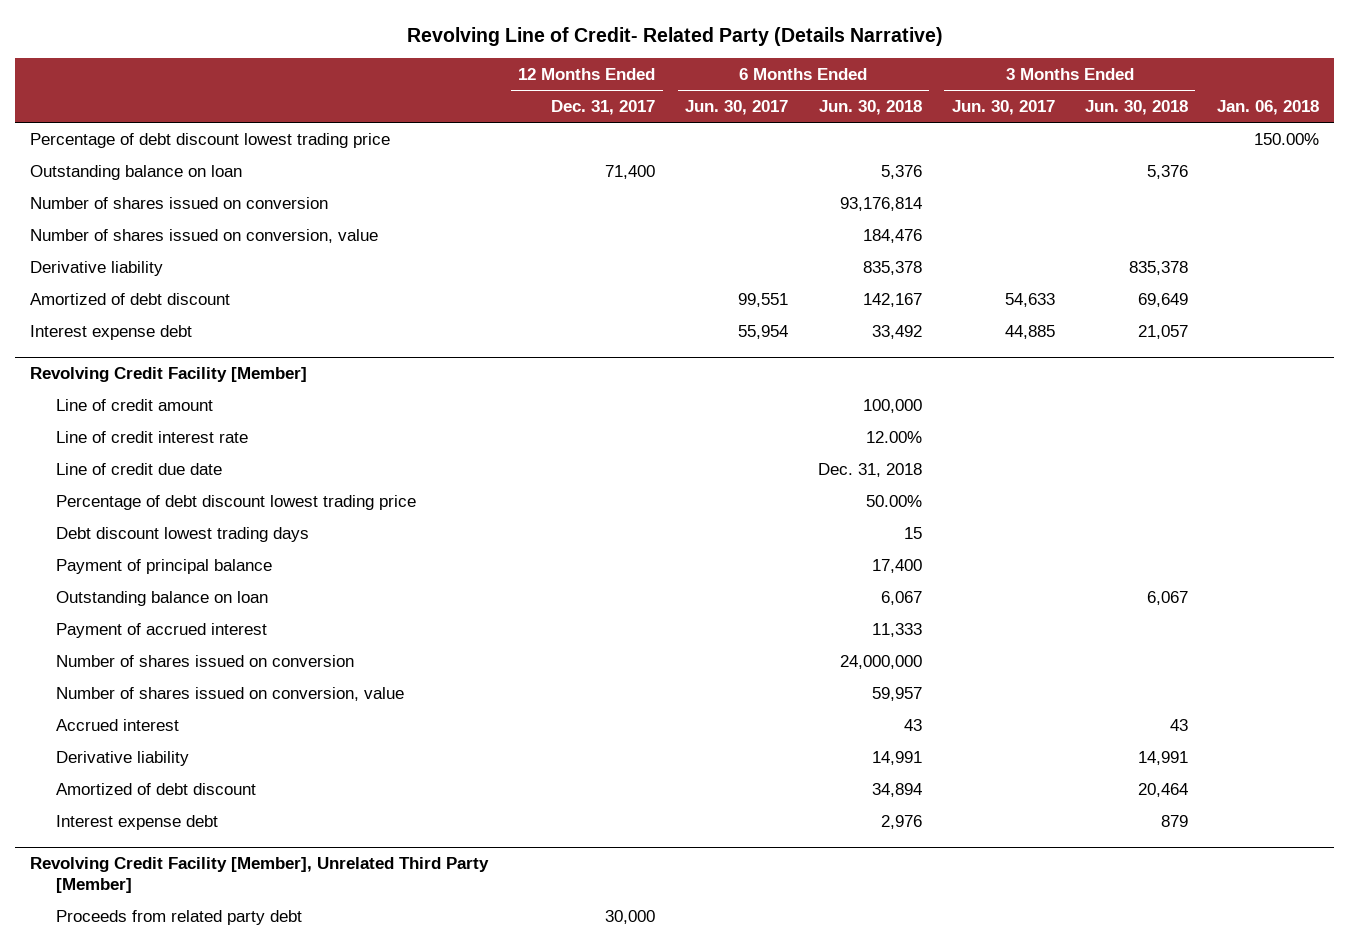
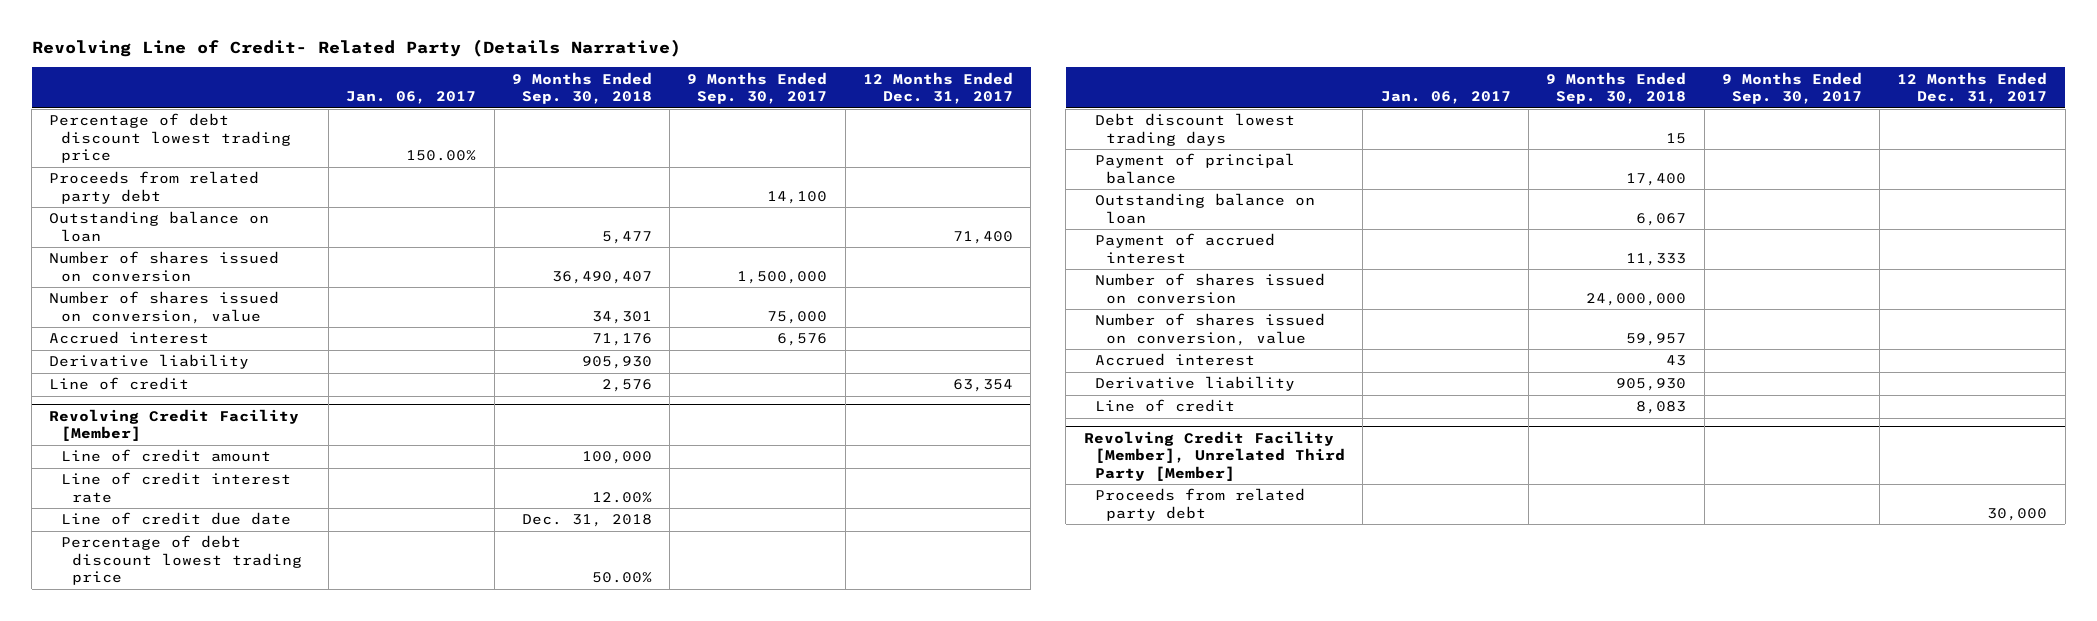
- | 12 Months Ended Dec. 31, 2017 | 6 Months Ended Jun. 30, 2017 | 6 Months Ended Jun. 30, 2018 | 3 Months Ended Jun. 30, 2017 | 3 Months Ended Jun. 30, 2018 | Jan. 06, 2018
+ | Jan. 06, 2017 | 9 Months Ended Sep. 30, 2018 | 9 Months Ended Sep. 30, 2017 | 12 Months Ended Dec. 31, 2017
+ Proceeds from related party debt | | | 14,100 |
+ Accrued interest | | 71,176 | 6,576 |
- Amortized of debt discount | | 99,551 | 142,167 | 54,633 | 69,649 |
- Interest expense debt | | 55,954 | 33,492 | 44,885 | 21,057 |
+ Line of credit | | 2,576 | | 63,354
@ Revolving Credit Facility [Member]
- Amortized of debt discount | | | 34,894 | | 20,464 |
- Interest expense debt | | | 2,976 | | 879 |
+ Line of credit | | 8,083 | |

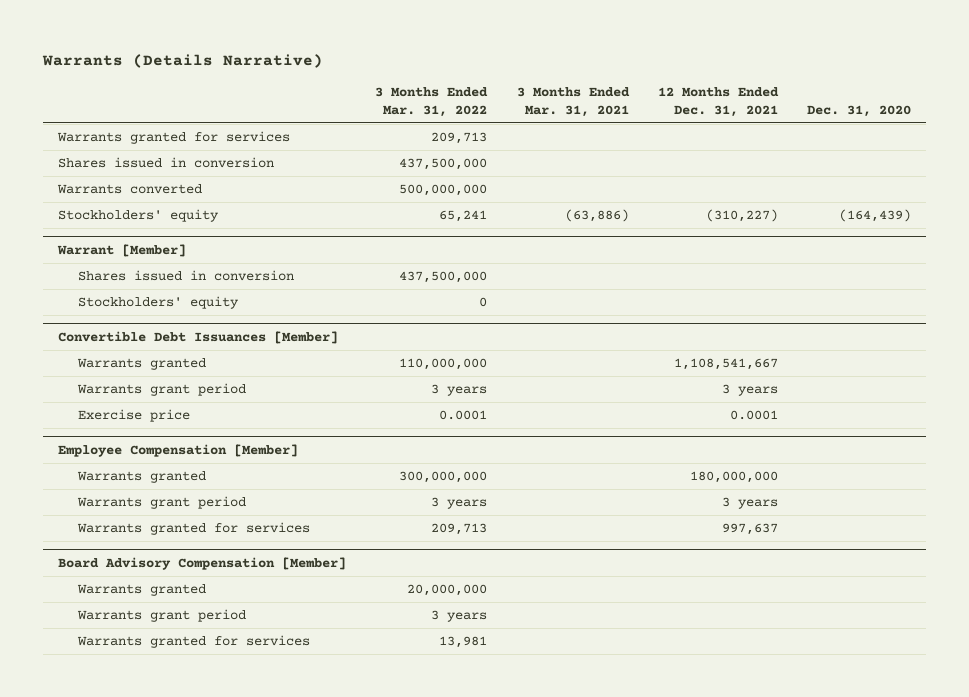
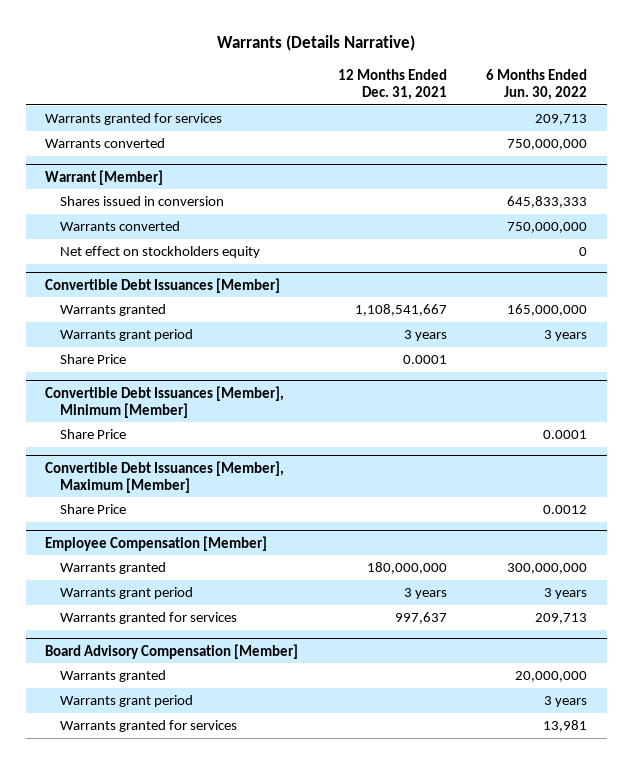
- | 3 Months Ended Mar. 31, 2022 | 3 Months Ended Mar. 31, 2021 | 12 Months Ended Dec. 31, 2021 | Dec. 31, 2020
+ | 12 Months Ended Dec. 31, 2021 | 6 Months Ended Jun. 30, 2022
- Shares issued in conversion | 437,500,000 | | |
- Stockholders' equity | 65,241 | (63,886) | (310,227) | (164,439)
@ Warrant [Member]
- Stockholders' equity | 0 | | |
+ Warrants converted | | 750,000,000
+ Net effect on stockholders equity | | 0
@ Convertible Debt Issuances [Member]
- Exercise price | 0.0001 | | 0.0001 |
+ Share Price | 0.0001 |
+ Convertible Debt Issuances [Member], Minimum [Member]
+ Share Price | | 0.0001
+ Convertible Debt Issuances [Member], Maximum [Member]
+ Share Price | | 0.0012

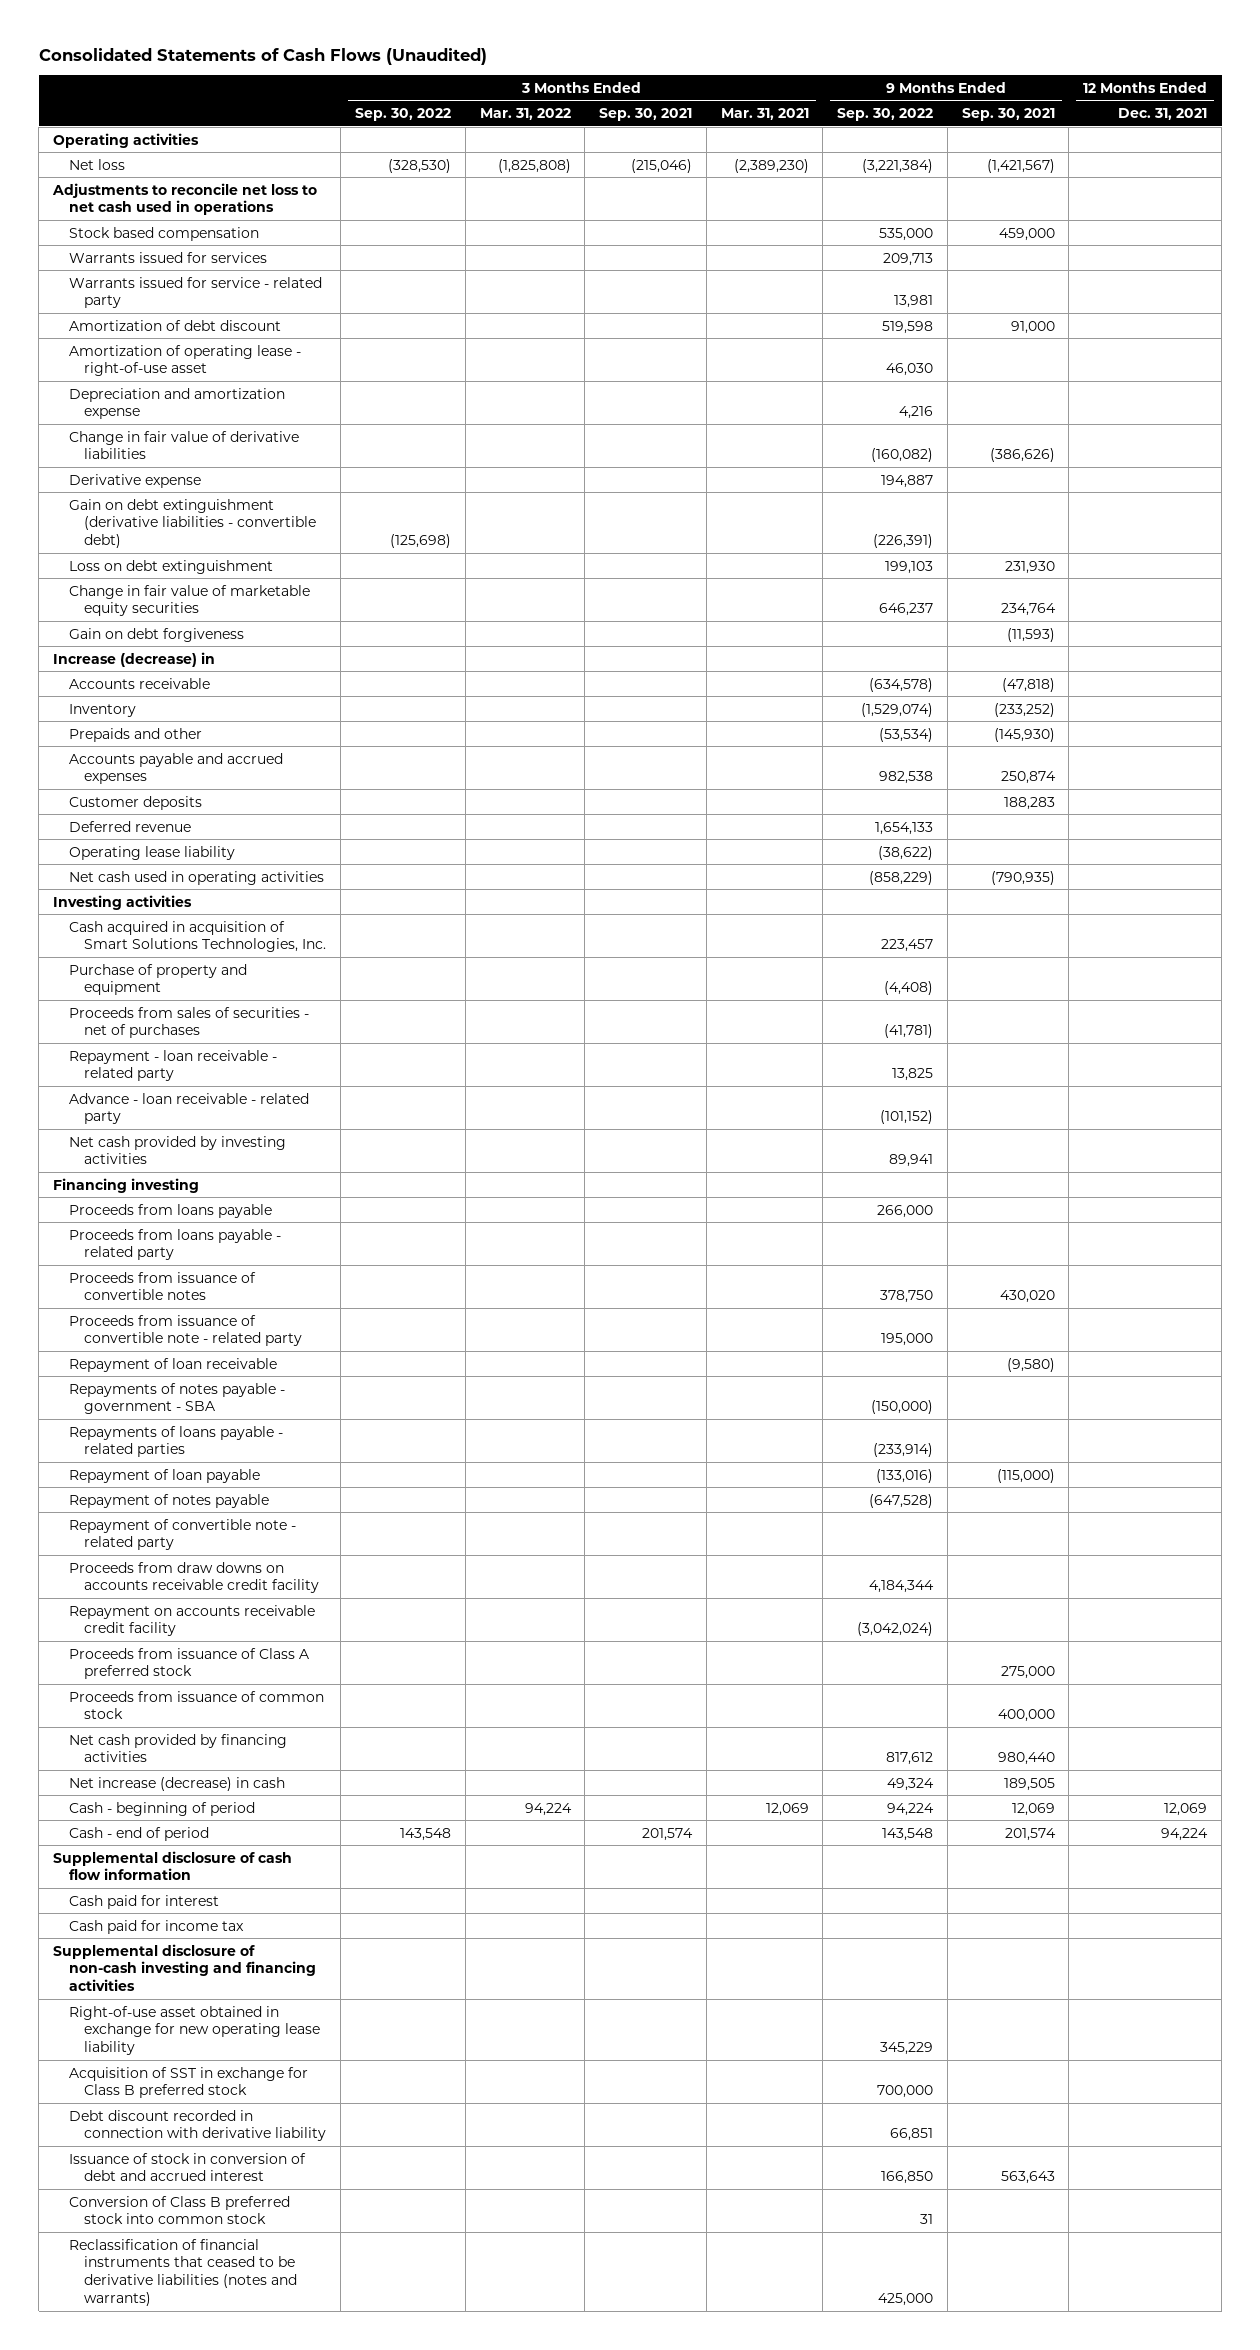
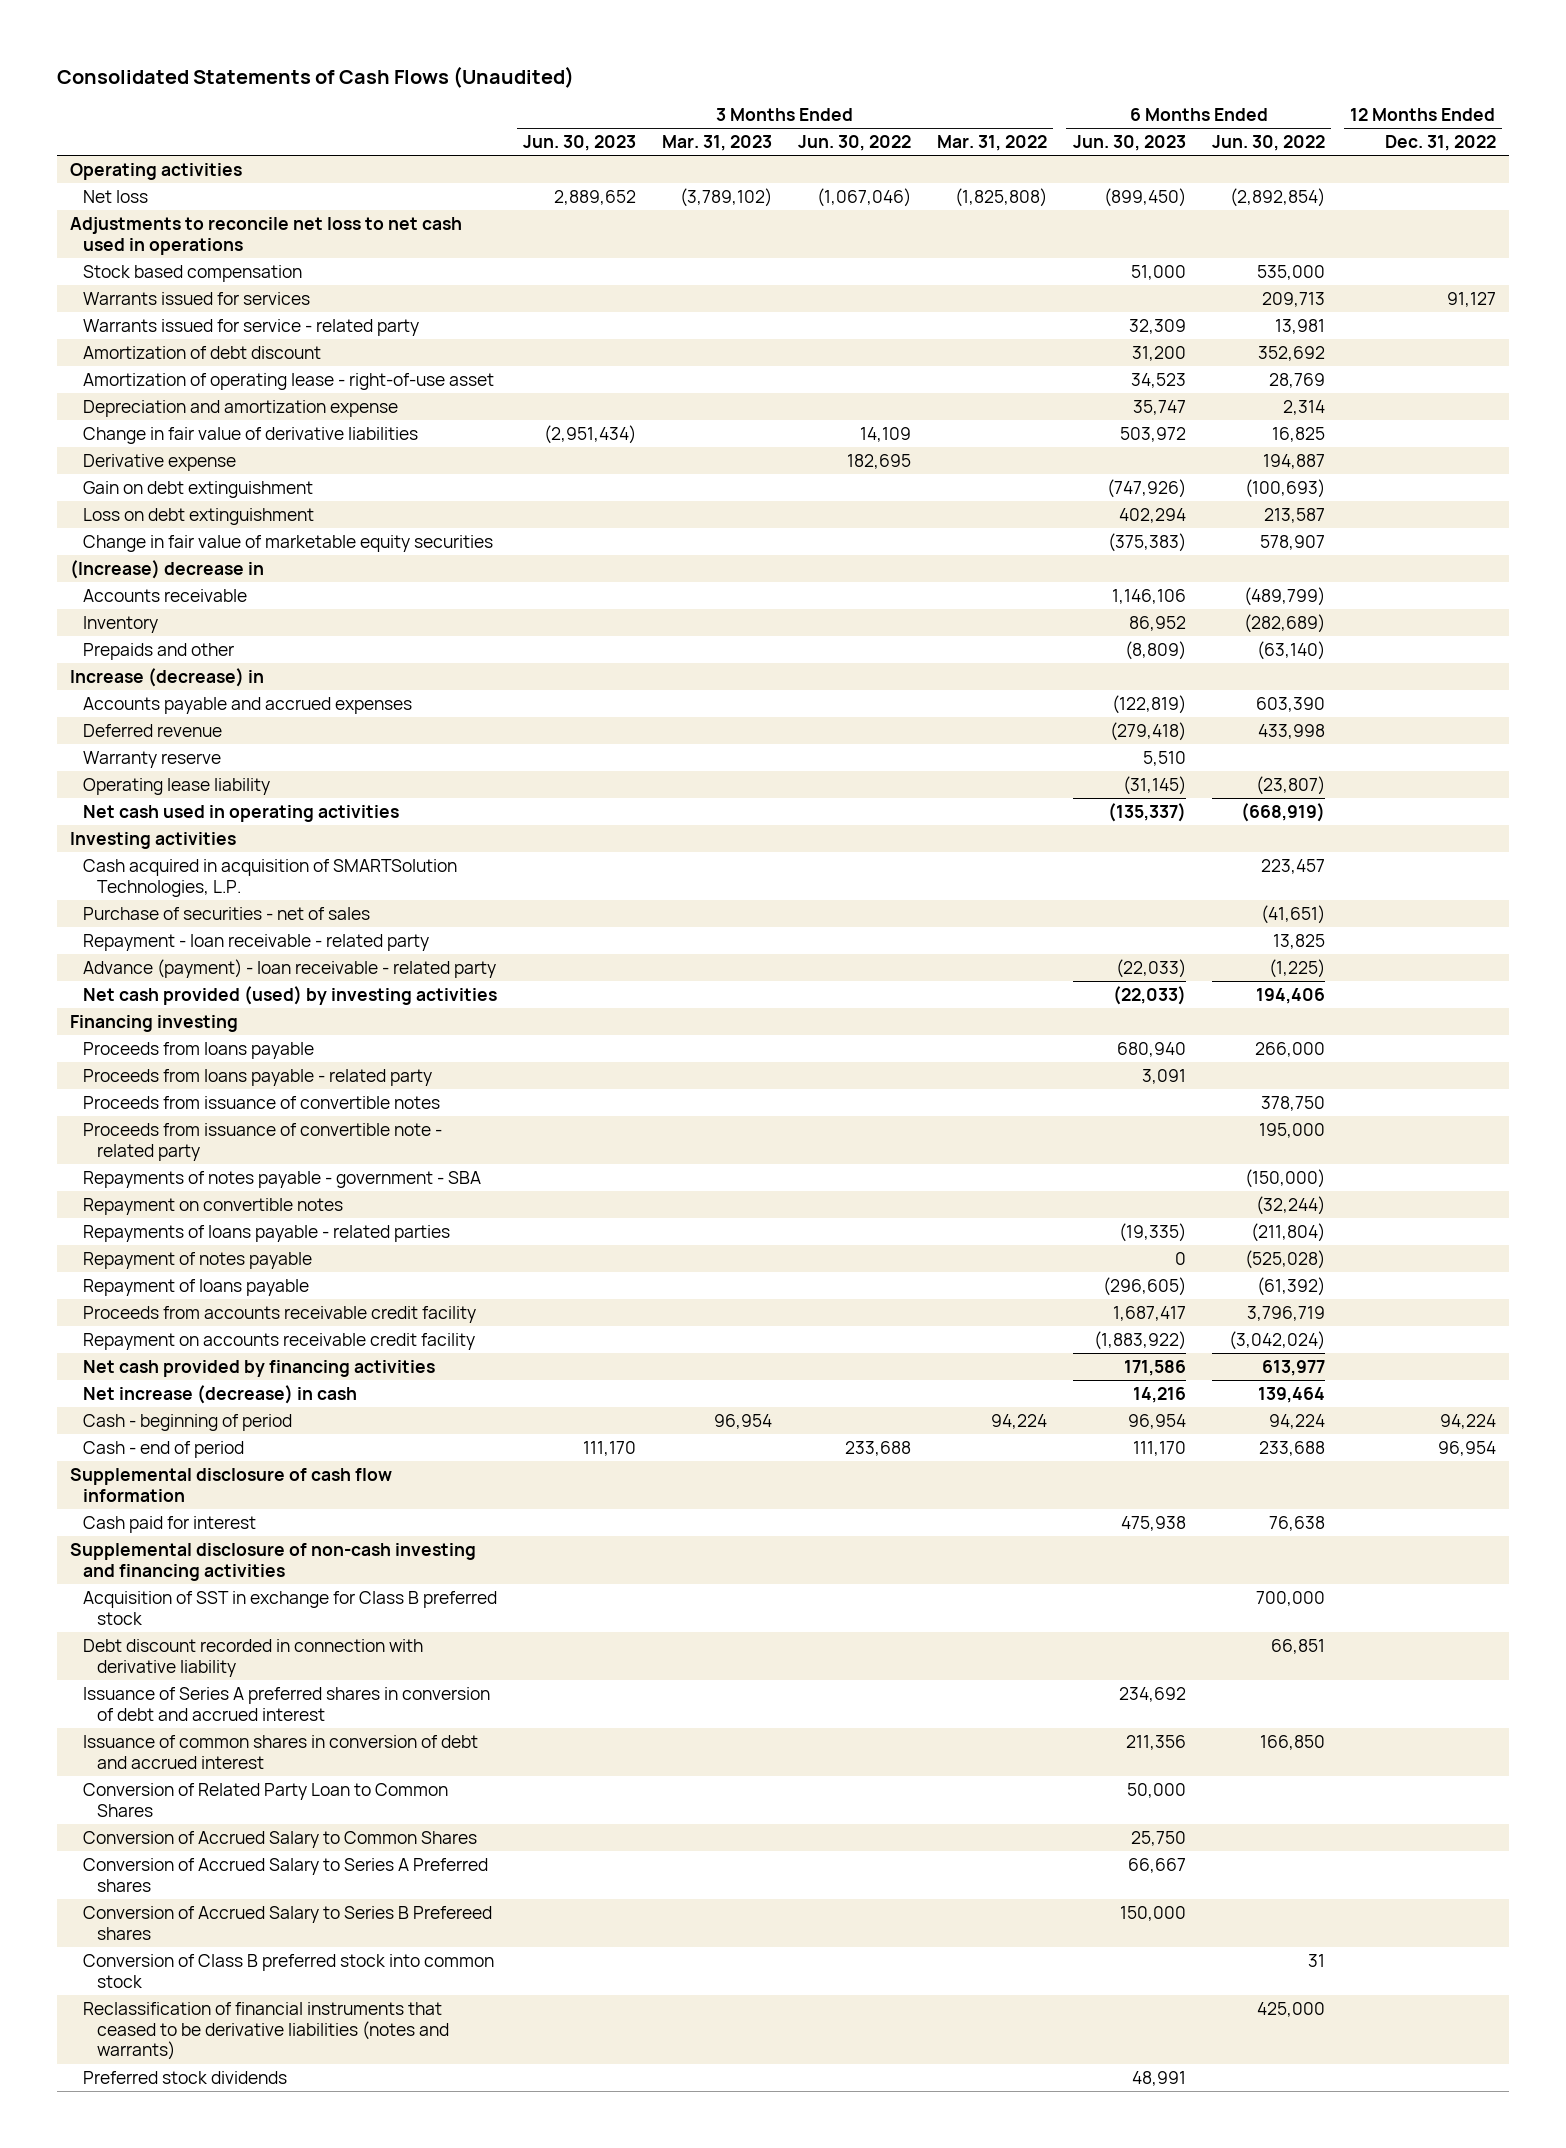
- | 3 Months Ended Sep. 30, 2022 | 3 Months Ended Mar. 31, 2022 | 3 Months Ended Sep. 30, 2021 | 3 Months Ended Mar. 31, 2021 | 9 Months Ended Sep. 30, 2022 | 9 Months Ended Sep. 30, 2021 | 12 Months Ended Dec. 31, 2021
+ | 3 Months Ended Jun. 30, 2023 | 3 Months Ended Mar. 31, 2023 | 3 Months Ended Jun. 30, 2022 | 3 Months Ended Mar. 31, 2022 | 6 Months Ended Jun. 30, 2023 | 6 Months Ended Jun. 30, 2022 | 12 Months Ended Dec. 31, 2022
- Gain on debt extinguishment (derivative liabilities - convertible debt) | (125,698) | | | | (226,391) | |
+ Gain on debt extinguishment | | | | | (747,926) | (100,693) |
- Gain on debt forgiveness | | | | | | (11,593) |
+ (Increase) decrease in
moved down: Increase (decrease) in
- Customer deposits | | | | | | 188,283 |
+ Warranty reserve | | | | | 5,510 | |
- Cash acquired in acquisition of Smart Solutions Technologies, Inc. | | | | | 223,457 | |
- Purchase of property and equipment | | | | | (4,408) | |
- Proceeds from sales of securities - net of purchases | | | | | (41,781) | |
+ Cash acquired in acquisition of SMARTSolution Technologies, L.P. | | | | | | 223,457 |
+ Purchase of securities - net of sales | | | | | | (41,651) |
- Advance - loan receivable - related party | | | | | (101,152) | |
- Net cash provided by investing activities | | | | | 89,941 | |
+ Advance (payment) - loan receivable - related party | | | | | (22,033) | (1,225) |
+ Net cash provided (used) by investing activities | | | | | (22,033) | 194,406 |
- Repayment of loan receivable | | | | | | (9,580) |
+ Repayment on convertible notes | | | | | | (32,244) |
- Repayment of loan payable | | | | | (133,016) | (115,000) |
- Repayment of convertible note - related party
- Proceeds from draw downs on accounts receivable credit facility | | | | | 4,184,344 | |
+ Repayment of loans payable | | | | | (296,605) | (61,392) |
+ Proceeds from accounts receivable credit facility | | | | | 1,687,417 | 3,796,719 |
- Proceeds from issuance of Class A preferred stock | | | | | | 275,000 |
- Proceeds from issuance of common stock | | | | | | 400,000 |
- Cash paid for income tax
- Right-of-use asset obtained in exchange for new operating lease liability | | | | | 345,229 | |
- Issuance of stock in conversion of debt and accrued interest | | | | | 166,850 | 563,643 |
+ Issuance of Series A preferred shares in conversion of debt and accrued interest | | | | | 234,692 | |
+ Issuance of common shares in conversion of debt and accrued interest | | | | | 211,356 | 166,850 |
+ Conversion of Related Party Loan to Common Shares | | | | | 50,000 | |
+ Conversion of Accrued Salary to Common Shares | | | | | 25,750 | |
+ Conversion of Accrued Salary to Series A Preferred shares | | | | | 66,667 | |
+ Conversion of Accrued Salary to Series B Prefereed shares | | | | | 150,000 | |
+ Preferred stock dividends | | | | | 48,991 | |

